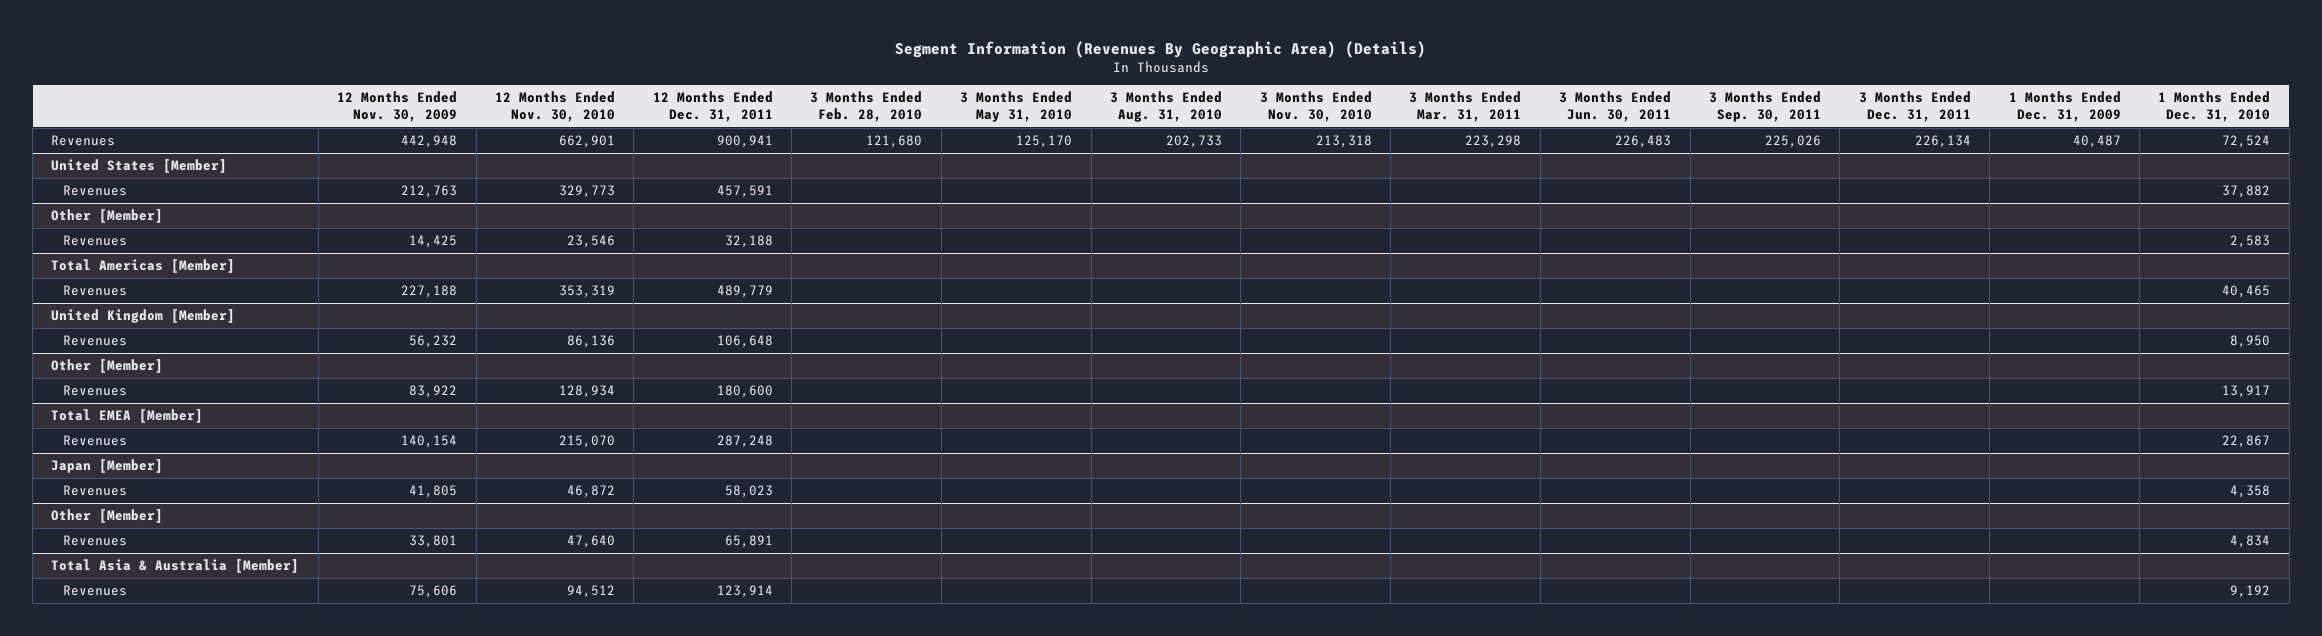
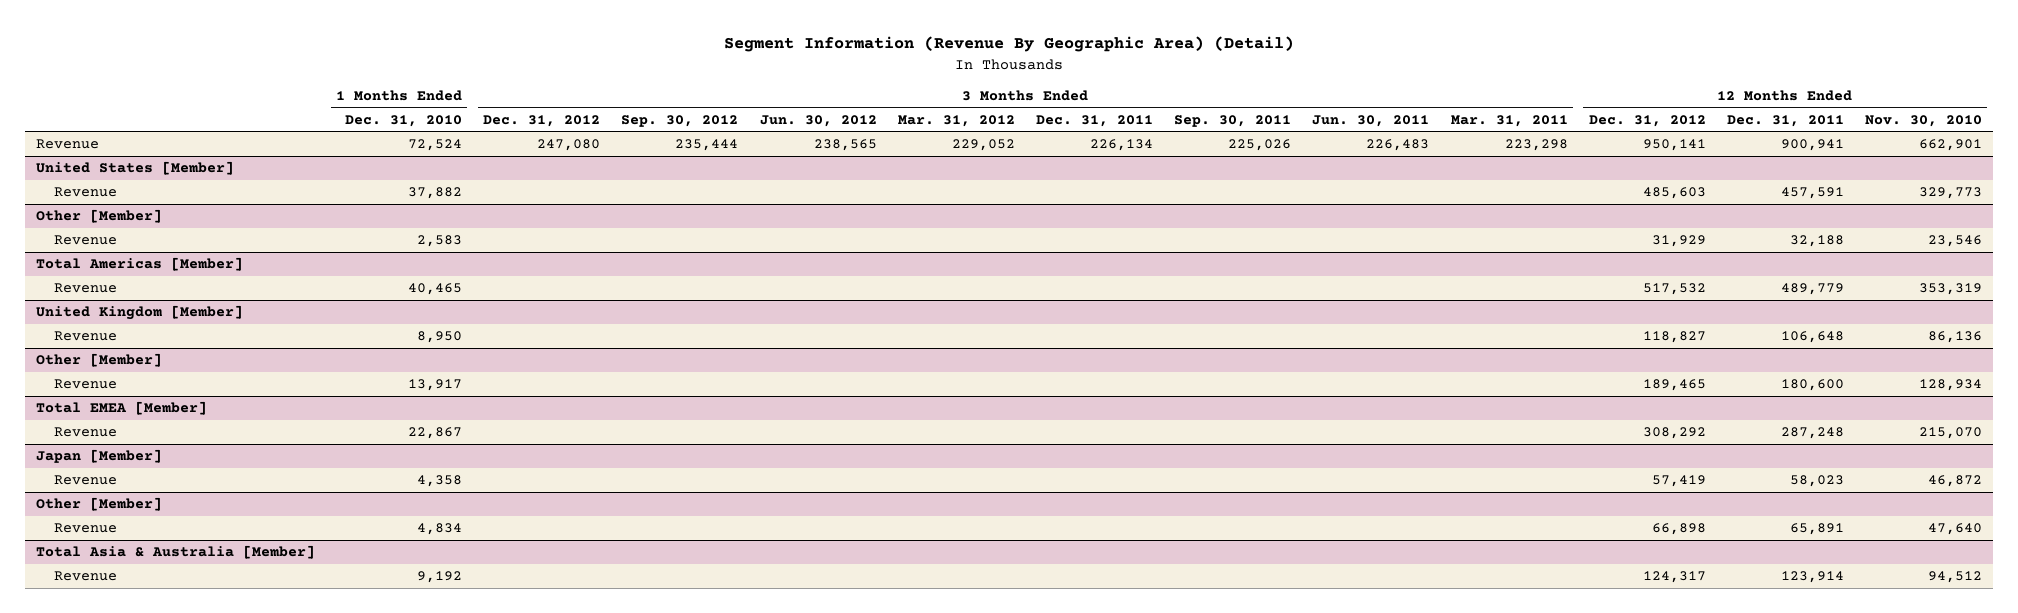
- Segment Information (Revenues By Geographic Area) (Details)
+ Segment Information (Revenue By Geographic Area) (Detail)
- | 12 Months Ended Nov. 30, 2009 | 12 Months Ended Nov. 30, 2010 | 12 Months Ended Dec. 31, 2011 | 3 Months Ended Feb. 28, 2010 | 3 Months Ended May 31, 2010 | 3 Months Ended Aug. 31, 2010 | 3 Months Ended Nov. 30, 2010 | 3 Months Ended Mar. 31, 2011 | 3 Months Ended Jun. 30, 2011 | 3 Months Ended Sep. 30, 2011 | 3 Months Ended Dec. 31, 2011 | 1 Months Ended Dec. 31, 2009 | 1 Months Ended Dec. 31, 2010
+ | 1 Months Ended Dec. 31, 2010 | 3 Months Ended Dec. 31, 2012 | 3 Months Ended Sep. 30, 2012 | 3 Months Ended Jun. 30, 2012 | 3 Months Ended Mar. 31, 2012 | 3 Months Ended Dec. 31, 2011 | 3 Months Ended Sep. 30, 2011 | 3 Months Ended Jun. 30, 2011 | 3 Months Ended Mar. 31, 2011 | 12 Months Ended Dec. 31, 2012 | 12 Months Ended Dec. 31, 2011 | 12 Months Ended Nov. 30, 2010
- Revenues | 442,948 | 662,901 | 900,941 | 121,680 | 125,170 | 202,733 | 213,318 | 223,298 | 226,483 | 225,026 | 226,134 | 40,487 | 72,524
+ Revenue | 72,524 | 247,080 | 235,444 | 238,565 | 229,052 | 226,134 | 225,026 | 226,483 | 223,298 | 950,141 | 900,941 | 662,901
@ United States [Member]
- Revenues | 212,763 | 329,773 | 457,591 | | | | | | | | | | 37,882
+ Revenue | 37,882 | | | | | | | | | 485,603 | 457,591 | 329,773
@ Other [Member]
- Revenues | 14,425 | 23,546 | 32,188 | | | | | | | | | | 2,583
+ Revenue | 2,583 | | | | | | | | | 31,929 | 32,188 | 23,546
@ Total Americas [Member]
- Revenues | 227,188 | 353,319 | 489,779 | | | | | | | | | | 40,465
+ Revenue | 40,465 | | | | | | | | | 517,532 | 489,779 | 353,319
@ United Kingdom [Member]
- Revenues | 56,232 | 86,136 | 106,648 | | | | | | | | | | 8,950
+ Revenue | 8,950 | | | | | | | | | 118,827 | 106,648 | 86,136
@ Other [Member]
- Revenues | 83,922 | 128,934 | 180,600 | | | | | | | | | | 13,917
+ Revenue | 13,917 | | | | | | | | | 189,465 | 180,600 | 128,934
@ Total EMEA [Member]
- Revenues | 140,154 | 215,070 | 287,248 | | | | | | | | | | 22,867
+ Revenue | 22,867 | | | | | | | | | 308,292 | 287,248 | 215,070
@ Japan [Member]
- Revenues | 41,805 | 46,872 | 58,023 | | | | | | | | | | 4,358
+ Revenue | 4,358 | | | | | | | | | 57,419 | 58,023 | 46,872
@ Other [Member]
- Revenues | 33,801 | 47,640 | 65,891 | | | | | | | | | | 4,834
+ Revenue | 4,834 | | | | | | | | | 66,898 | 65,891 | 47,640
@ Total Asia & Australia [Member]
- Revenues | 75,606 | 94,512 | 123,914 | | | | | | | | | | 9,192
+ Revenue | 9,192 | | | | | | | | | 124,317 | 123,914 | 94,512

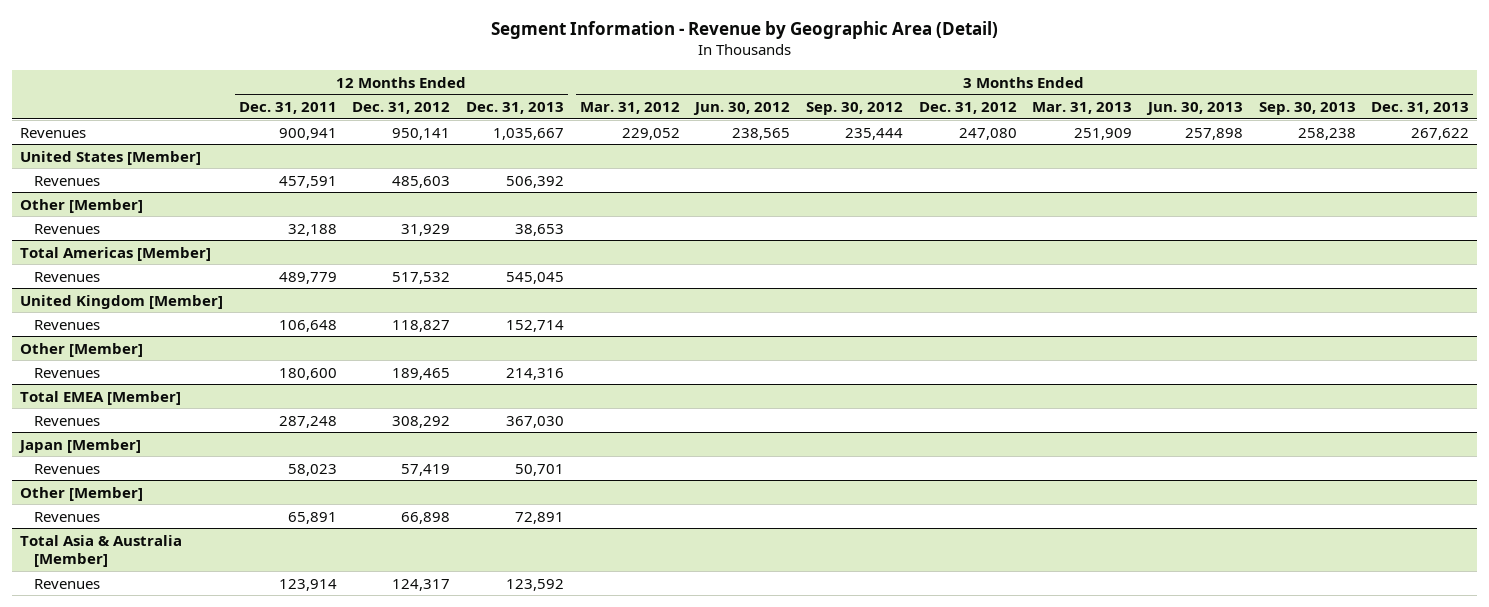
- Segment Information (Revenue By Geographic Area) (Detail)
+ Segment Information - Revenue by Geographic Area (Detail)
- | 1 Months Ended Dec. 31, 2010 | 3 Months Ended Dec. 31, 2012 | 3 Months Ended Sep. 30, 2012 | 3 Months Ended Jun. 30, 2012 | 3 Months Ended Mar. 31, 2012 | 3 Months Ended Dec. 31, 2011 | 3 Months Ended Sep. 30, 2011 | 3 Months Ended Jun. 30, 2011 | 3 Months Ended Mar. 31, 2011 | 12 Months Ended Dec. 31, 2012 | 12 Months Ended Dec. 31, 2011 | 12 Months Ended Nov. 30, 2010
+ | 12 Months Ended Dec. 31, 2011 | 12 Months Ended Dec. 31, 2012 | 12 Months Ended Dec. 31, 2013 | 3 Months Ended Mar. 31, 2012 | 3 Months Ended Jun. 30, 2012 | 3 Months Ended Sep. 30, 2012 | 3 Months Ended Dec. 31, 2012 | 3 Months Ended Mar. 31, 2013 | 3 Months Ended Jun. 30, 2013 | 3 Months Ended Sep. 30, 2013 | 3 Months Ended Dec. 31, 2013
- Revenue | 72,524 | 247,080 | 235,444 | 238,565 | 229,052 | 226,134 | 225,026 | 226,483 | 223,298 | 950,141 | 900,941 | 662,901
+ Revenues | 900,941 | 950,141 | 1,035,667 | 229,052 | 238,565 | 235,444 | 247,080 | 251,909 | 257,898 | 258,238 | 267,622
@ United States [Member]
- Revenue | 37,882 | | | | | | | | | 485,603 | 457,591 | 329,773
+ Revenues | 457,591 | 485,603 | 506,392 | | | | | | | |
@ Other [Member]
- Revenue | 2,583 | | | | | | | | | 31,929 | 32,188 | 23,546
+ Revenues | 32,188 | 31,929 | 38,653 | | | | | | | |
@ Total Americas [Member]
- Revenue | 40,465 | | | | | | | | | 517,532 | 489,779 | 353,319
+ Revenues | 489,779 | 517,532 | 545,045 | | | | | | | |
@ United Kingdom [Member]
- Revenue | 8,950 | | | | | | | | | 118,827 | 106,648 | 86,136
+ Revenues | 106,648 | 118,827 | 152,714 | | | | | | | |
@ Other [Member]
- Revenue | 13,917 | | | | | | | | | 189,465 | 180,600 | 128,934
+ Revenues | 180,600 | 189,465 | 214,316 | | | | | | | |
@ Total EMEA [Member]
- Revenue | 22,867 | | | | | | | | | 308,292 | 287,248 | 215,070
+ Revenues | 287,248 | 308,292 | 367,030 | | | | | | | |
@ Japan [Member]
- Revenue | 4,358 | | | | | | | | | 57,419 | 58,023 | 46,872
+ Revenues | 58,023 | 57,419 | 50,701 | | | | | | | |
@ Other [Member]
- Revenue | 4,834 | | | | | | | | | 66,898 | 65,891 | 47,640
+ Revenues | 65,891 | 66,898 | 72,891 | | | | | | | |
@ Total Asia & Australia [Member]
- Revenue | 9,192 | | | | | | | | | 124,317 | 123,914 | 94,512
+ Revenues | 123,914 | 124,317 | 123,592 | | | | | | | |

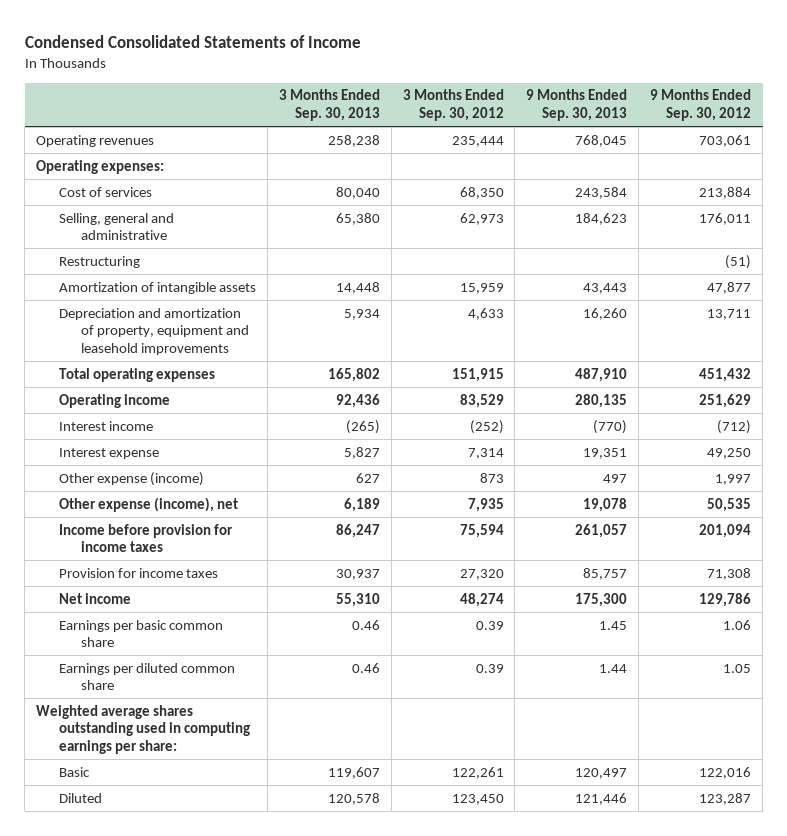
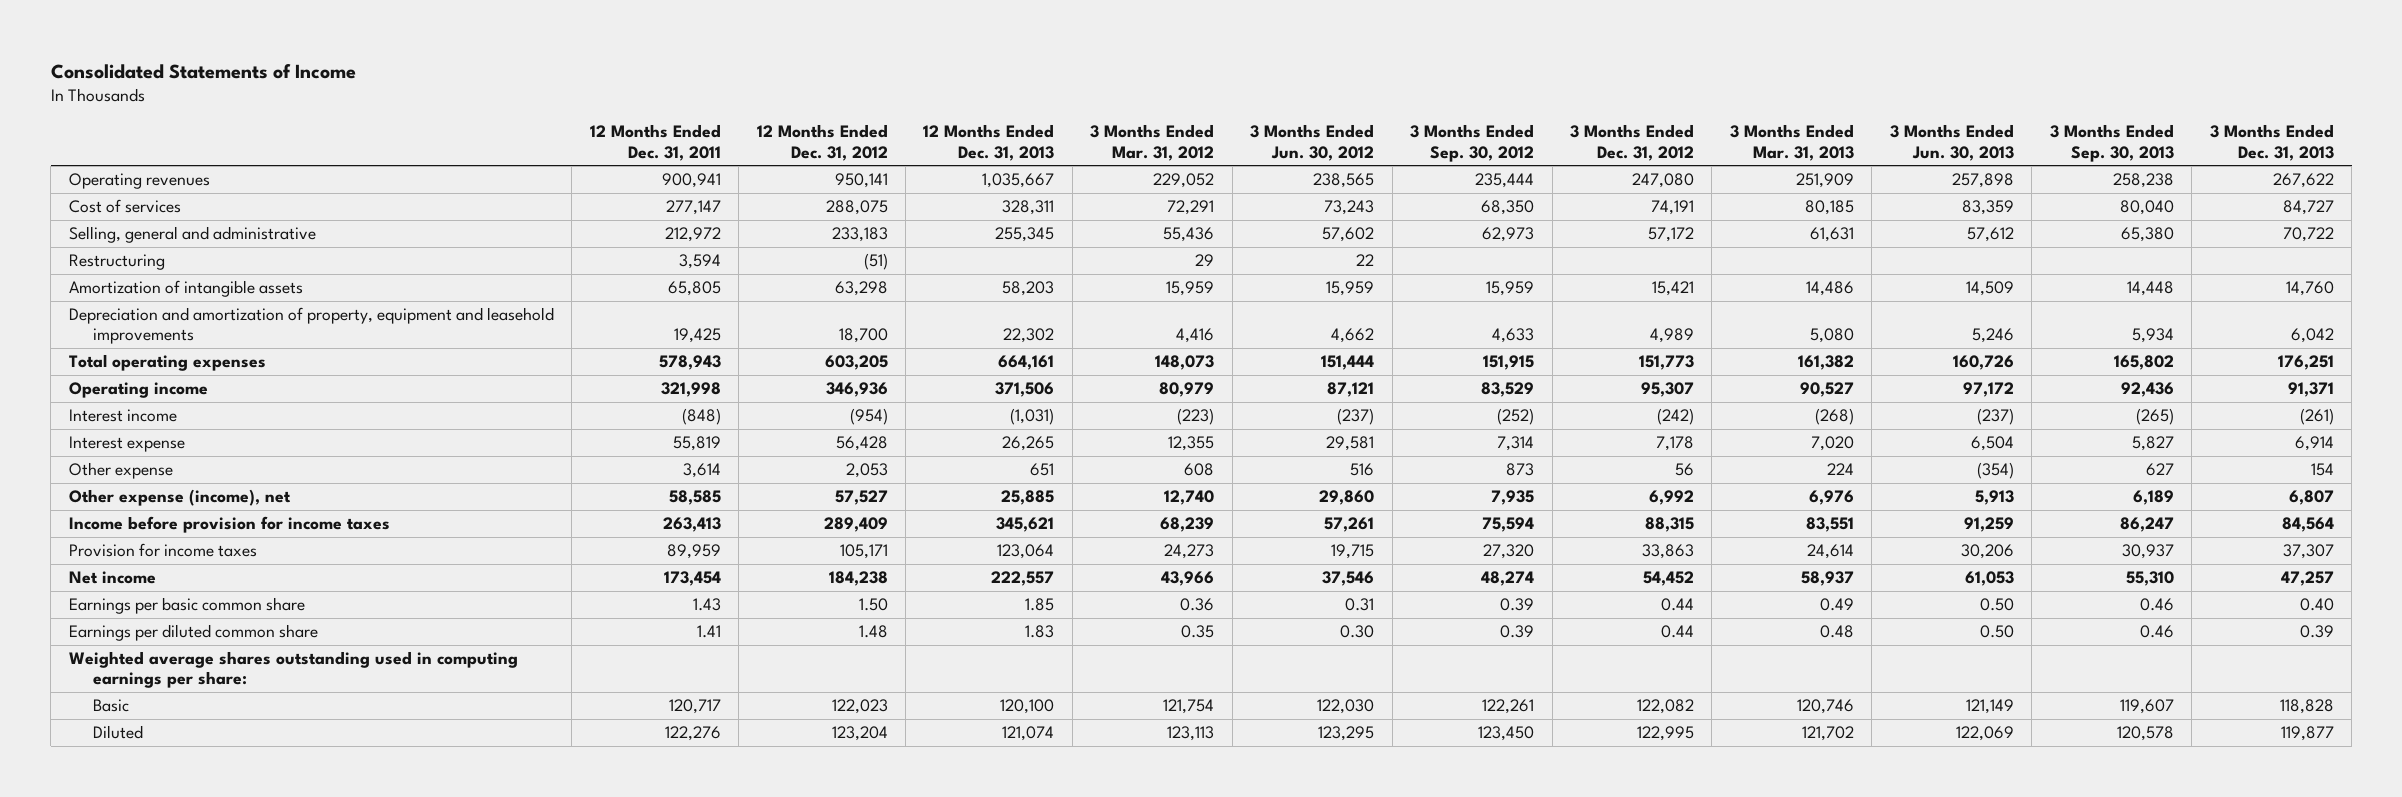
- Condensed Consolidated Statements of Income
+ Consolidated Statements of Income
- | 3 Months Ended Sep. 30, 2013 | 3 Months Ended Sep. 30, 2012 | 9 Months Ended Sep. 30, 2013 | 9 Months Ended Sep. 30, 2012
+ | 12 Months Ended Dec. 31, 2011 | 12 Months Ended Dec. 31, 2012 | 12 Months Ended Dec. 31, 2013 | 3 Months Ended Mar. 31, 2012 | 3 Months Ended Jun. 30, 2012 | 3 Months Ended Sep. 30, 2012 | 3 Months Ended Dec. 31, 2012 | 3 Months Ended Mar. 31, 2013 | 3 Months Ended Jun. 30, 2013 | 3 Months Ended Sep. 30, 2013 | 3 Months Ended Dec. 31, 2013
- Operating expenses:
- Other expense (income) | 627 | 873 | 497 | 1,997
+ Other expense | 3,614 | 2,053 | 651 | 608 | 516 | 873 | 56 | 224 | (354) | 627 | 154

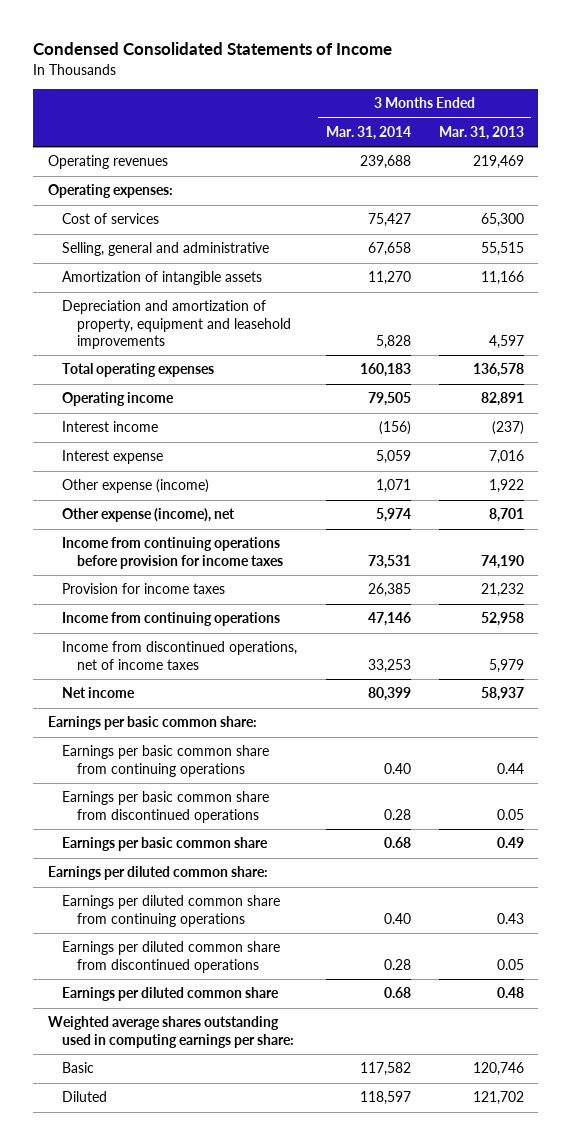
- Consolidated Statements of Income
+ Condensed Consolidated Statements of Income
- | 12 Months Ended Dec. 31, 2011 | 12 Months Ended Dec. 31, 2012 | 12 Months Ended Dec. 31, 2013 | 3 Months Ended Mar. 31, 2012 | 3 Months Ended Jun. 30, 2012 | 3 Months Ended Sep. 30, 2012 | 3 Months Ended Dec. 31, 2012 | 3 Months Ended Mar. 31, 2013 | 3 Months Ended Jun. 30, 2013 | 3 Months Ended Sep. 30, 2013 | 3 Months Ended Dec. 31, 2013
+ | 3 Months Ended Mar. 31, 2014 | 3 Months Ended Mar. 31, 2013
- Operating revenues | 900,941 | 950,141 | 1,035,667 | 229,052 | 238,565 | 235,444 | 247,080 | 251,909 | 257,898 | 258,238 | 267,622
- Cost of services | 277,147 | 288,075 | 328,311 | 72,291 | 73,243 | 68,350 | 74,191 | 80,185 | 83,359 | 80,040 | 84,727
- Selling, general and administrative | 212,972 | 233,183 | 255,345 | 55,436 | 57,602 | 62,973 | 57,172 | 61,631 | 57,612 | 65,380 | 70,722
- Restructuring | 3,594 | (51) | | 29 | 22 | | | | | |
- Amortization of intangible assets | 65,805 | 63,298 | 58,203 | 15,959 | 15,959 | 15,959 | 15,421 | 14,486 | 14,509 | 14,448 | 14,760
- Depreciation and amortization of property, equipment and leasehold improvements | 19,425 | 18,700 | 22,302 | 4,416 | 4,662 | 4,633 | 4,989 | 5,080 | 5,246 | 5,934 | 6,042
- Total operating expenses | 578,943 | 603,205 | 664,161 | 148,073 | 151,444 | 151,915 | 151,773 | 161,382 | 160,726 | 165,802 | 176,251
- Operating income | 321,998 | 346,936 | 371,506 | 80,979 | 87,121 | 83,529 | 95,307 | 90,527 | 97,172 | 92,436 | 91,371
- Interest income | (848) | (954) | (1,031) | (223) | (237) | (252) | (242) | (268) | (237) | (265) | (261)
- Interest expense | 55,819 | 56,428 | 26,265 | 12,355 | 29,581 | 7,314 | 7,178 | 7,020 | 6,504 | 5,827 | 6,914
- Other expense | 3,614 | 2,053 | 651 | 608 | 516 | 873 | 56 | 224 | (354) | 627 | 154
- Other expense (income), net | 58,585 | 57,527 | 25,885 | 12,740 | 29,860 | 7,935 | 6,992 | 6,976 | 5,913 | 6,189 | 6,807
- Income before provision for income taxes | 263,413 | 289,409 | 345,621 | 68,239 | 57,261 | 75,594 | 88,315 | 83,551 | 91,259 | 86,247 | 84,564
- Provision for income taxes | 89,959 | 105,171 | 123,064 | 24,273 | 19,715 | 27,320 | 33,863 | 24,614 | 30,206 | 30,937 | 37,307
+ Operating revenues | 239,688 | 219,469
+ Operating expenses:
+ Cost of services | 75,427 | 65,300
+ Selling, general and administrative | 67,658 | 55,515
+ Amortization of intangible assets | 11,270 | 11,166
+ Depreciation and amortization of property, equipment and leasehold improvements | 5,828 | 4,597
+ Total operating expenses | 160,183 | 136,578
+ Operating income | 79,505 | 82,891
+ Interest income | (156) | (237)
+ Interest expense | 5,059 | 7,016
+ Other expense (income) | 1,071 | 1,922
+ Other expense (income), net | 5,974 | 8,701
+ Income from continuing operations before provision for income taxes | 73,531 | 74,190
+ Provision for income taxes | 26,385 | 21,232
+ Income from continuing operations | 47,146 | 52,958
+ Income from discontinued operations, net of income taxes | 33,253 | 5,979
+ Earnings per basic common share:
+ Earnings per basic common share from continuing operations | 0.40 | 0.44
+ Earnings per basic common share from discontinued operations | 0.28 | 0.05
+ Earnings per diluted common share:
+ Earnings per diluted common share from continuing operations | 0.40 | 0.43
+ Earnings per diluted common share from discontinued operations | 0.28 | 0.05

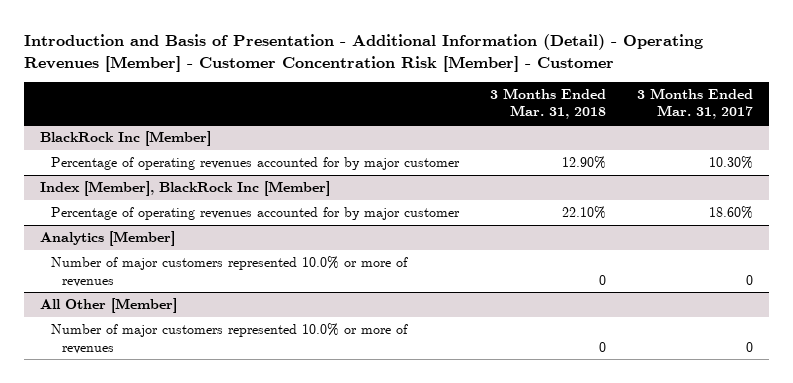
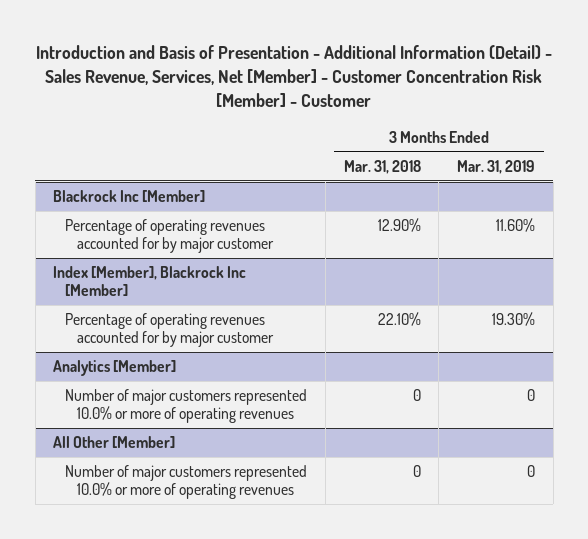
- Introduction and Basis of Presentation - Additional Information (Detail) - Operating Revenues [Member] - Customer Concentration Risk [Member] - Customer
+ Introduction and Basis of Presentation - Additional Information (Detail) - Sales Revenue, Services, Net [Member] - Customer Concentration Risk [Member] - Customer
- | 3 Months Ended Mar. 31, 2018 | 3 Months Ended Mar. 31, 2017
+ | 3 Months Ended Mar. 31, 2018 | 3 Months Ended Mar. 31, 2019
- BlackRock Inc [Member]
+ Blackrock Inc [Member]
- Index [Member], BlackRock Inc [Member]
+ Index [Member], Blackrock Inc [Member]
@ Analytics [Member]
- Number of major customers represented 10.0% or more of revenues | 0 | 0
+ Number of major customers represented 10.0% or more of operating revenues | 0 | 0
@ All Other [Member]
- Number of major customers represented 10.0% or more of revenues | 0 | 0
+ Number of major customers represented 10.0% or more of operating revenues | 0 | 0

